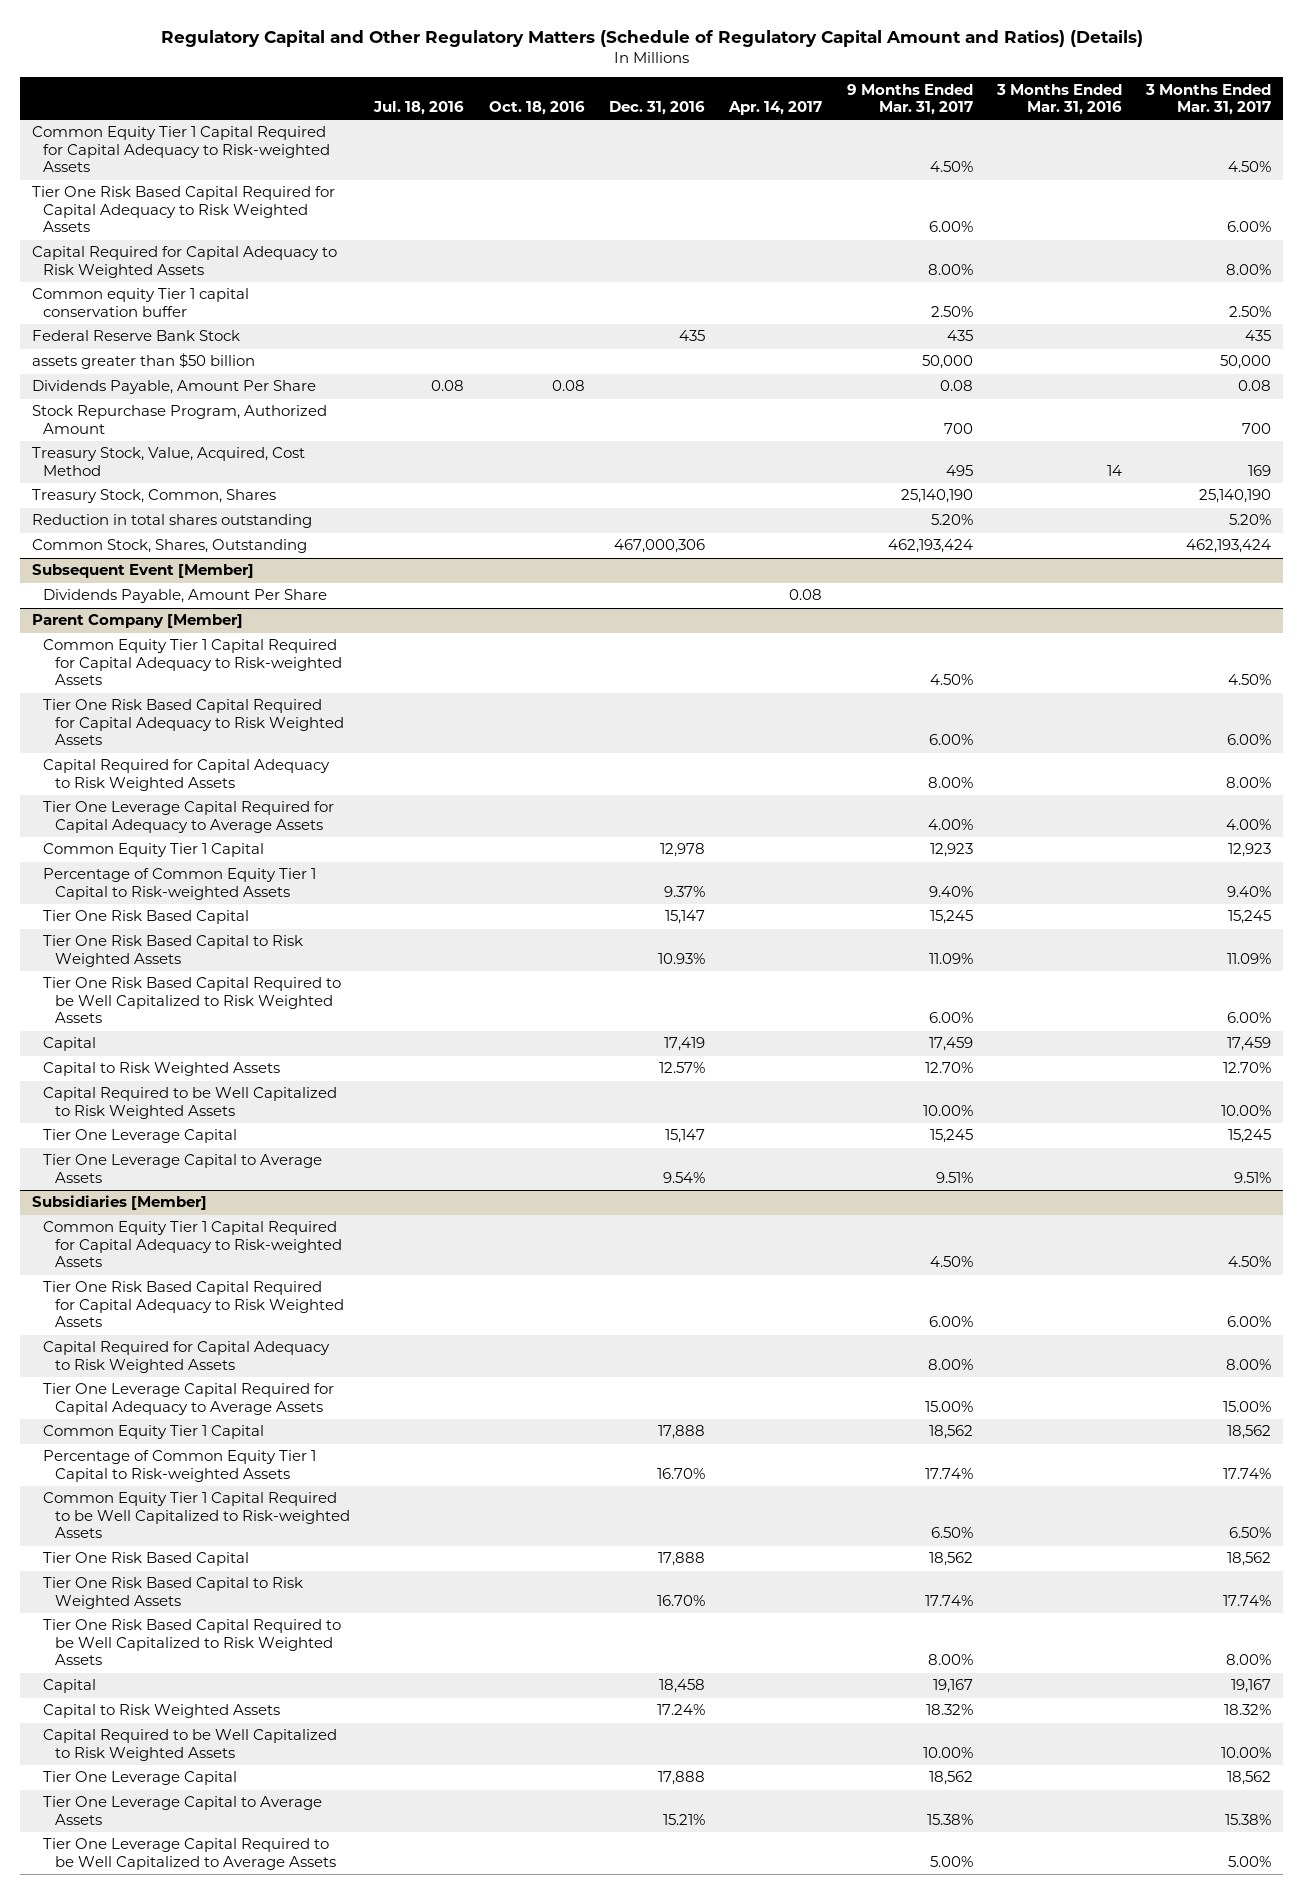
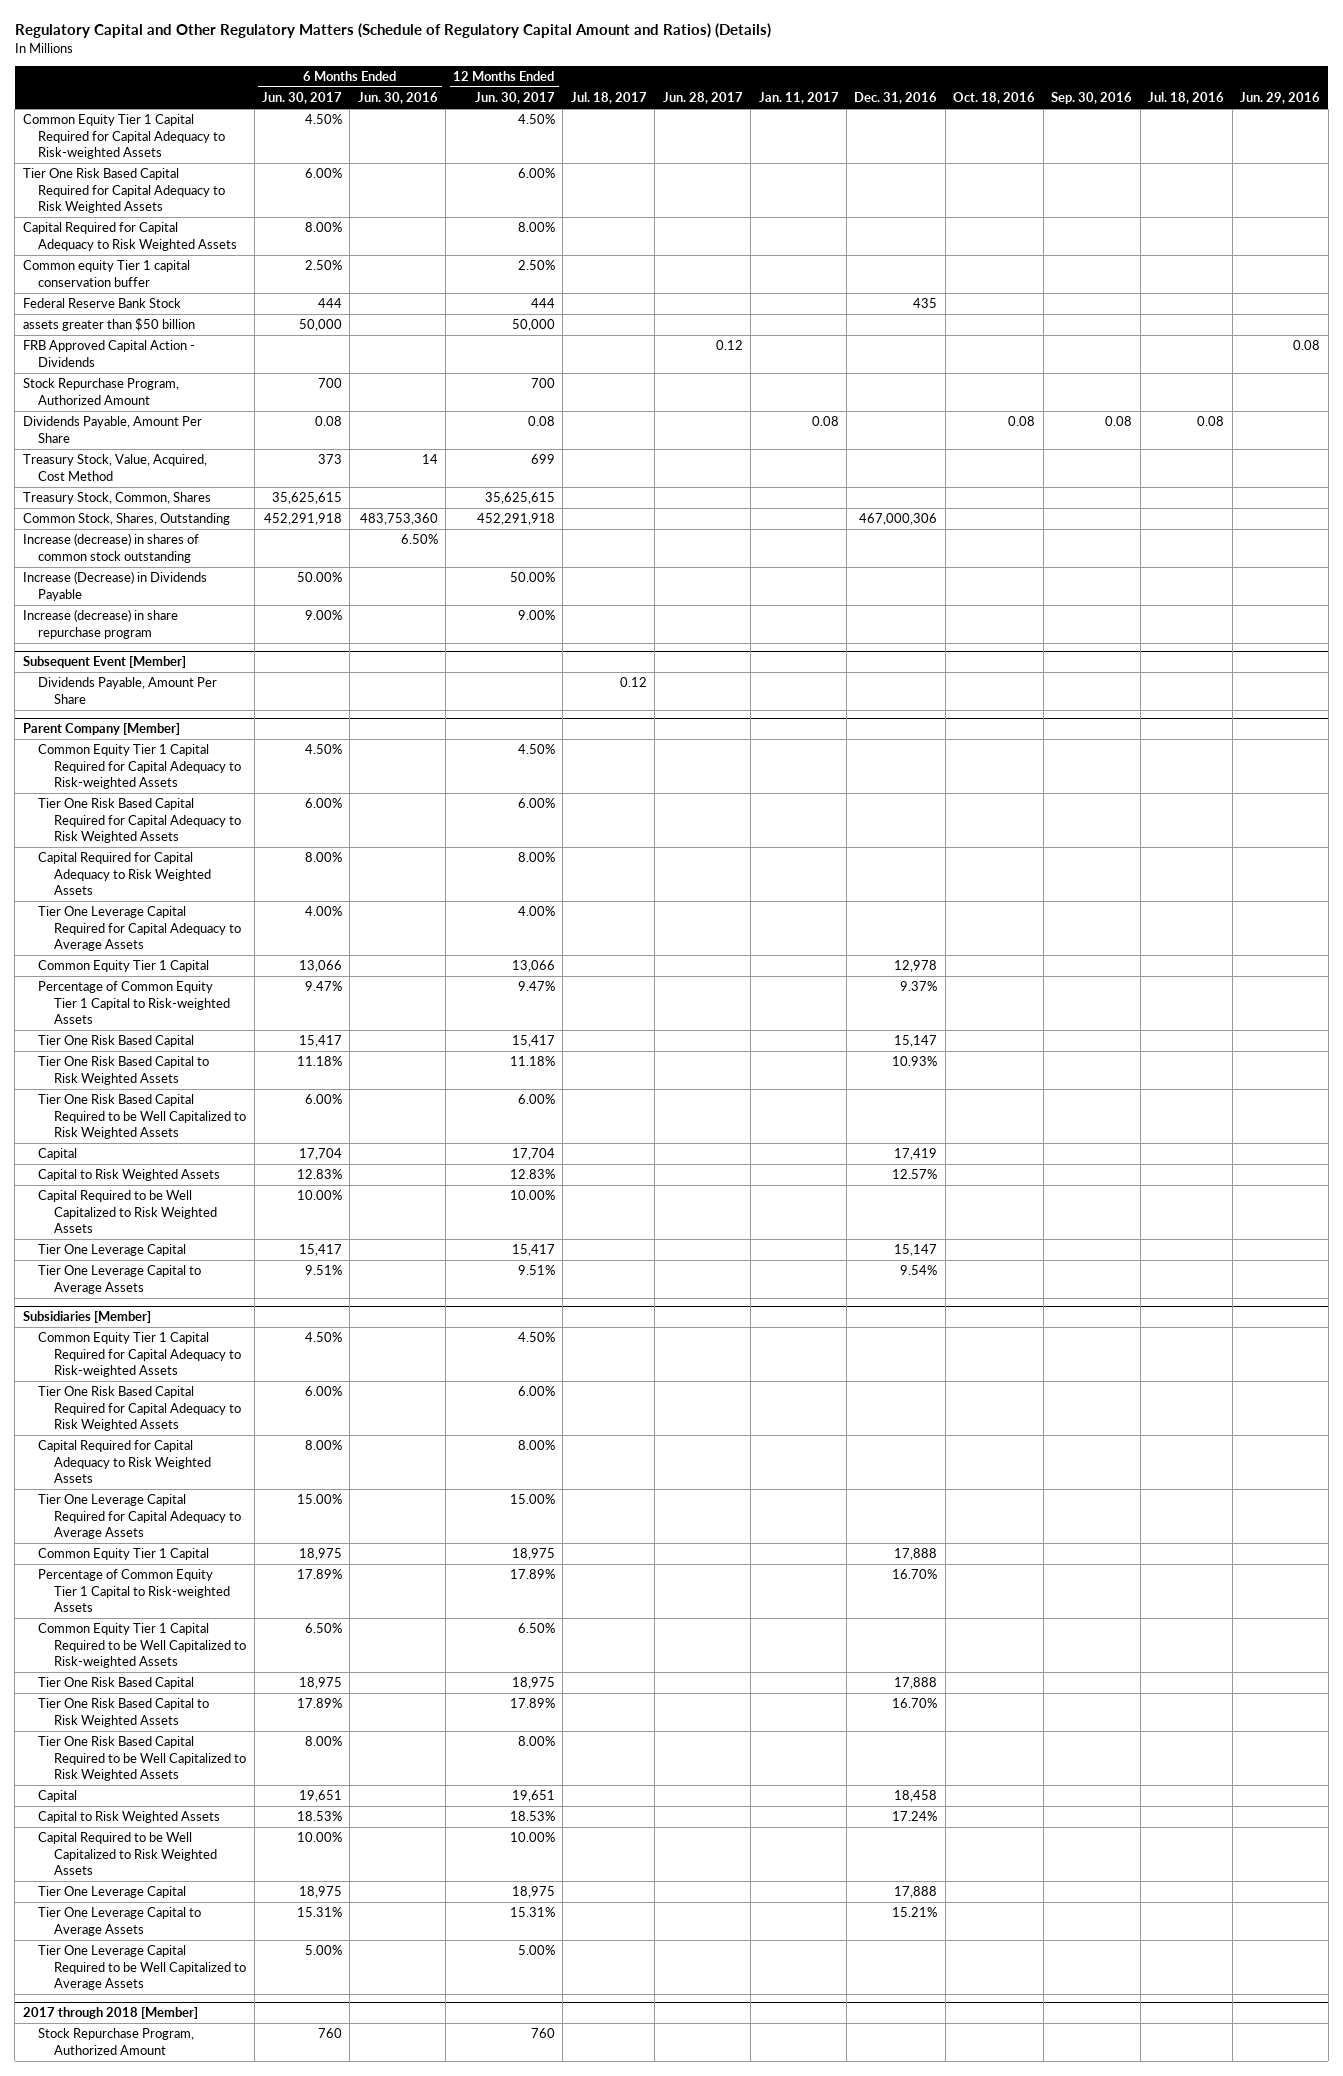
- | Jul. 18, 2016 | Oct. 18, 2016 | Dec. 31, 2016 | Apr. 14, 2017 | 9 Months Ended Mar. 31, 2017 | 3 Months Ended Mar. 31, 2016 | 3 Months Ended Mar. 31, 2017
+ | 6 Months Ended Jun. 30, 2017 | 6 Months Ended Jun. 30, 2016 | 12 Months Ended Jun. 30, 2017 | Jul. 18, 2017 | Jun. 28, 2017 | Jan. 11, 2017 | Dec. 31, 2016 | Oct. 18, 2016 | Sep. 30, 2016 | Jul. 18, 2016 | Jun. 29, 2016
+ FRB Approved Capital Action - Dividends | | | | | 0.12 | | | | | | 0.08
moved down: Dividends Payable, Amount Per Share | 0.08 | | 0.08 | | | 0.08 | | 0.08 | 0.08 | 0.08 |
- Reduction in total shares outstanding | | | | | 5.20% | | 5.20%
+ Increase (decrease) in shares of common stock outstanding | | 6.50% | | | | | | | | |
+ Increase (Decrease) in Dividends Payable | 50.00% | | 50.00% | | | | | | | |
+ Increase (decrease) in share repurchase program | 9.00% | | 9.00% | | | | | | | |
+ 2017 through 2018 [Member]
+ Stock Repurchase Program, Authorized Amount | 760 | | 760 | | | | | | | |

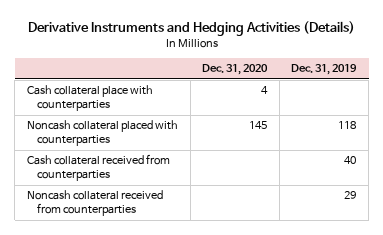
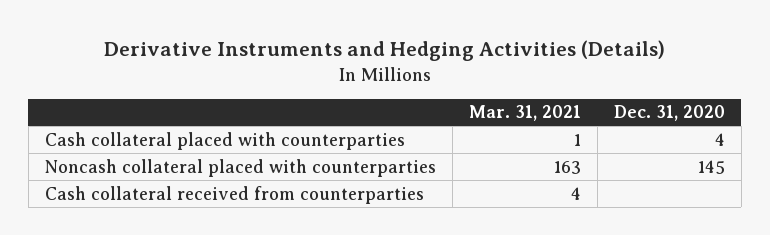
- | Dec. 31, 2020 | Dec. 31, 2019
+ | Mar. 31, 2021 | Dec. 31, 2020
- Cash collateral place with counterparties | 4 |
+ Cash collateral placed with counterparties | 1 | 4
- Noncash collateral received from counterparties | | 29

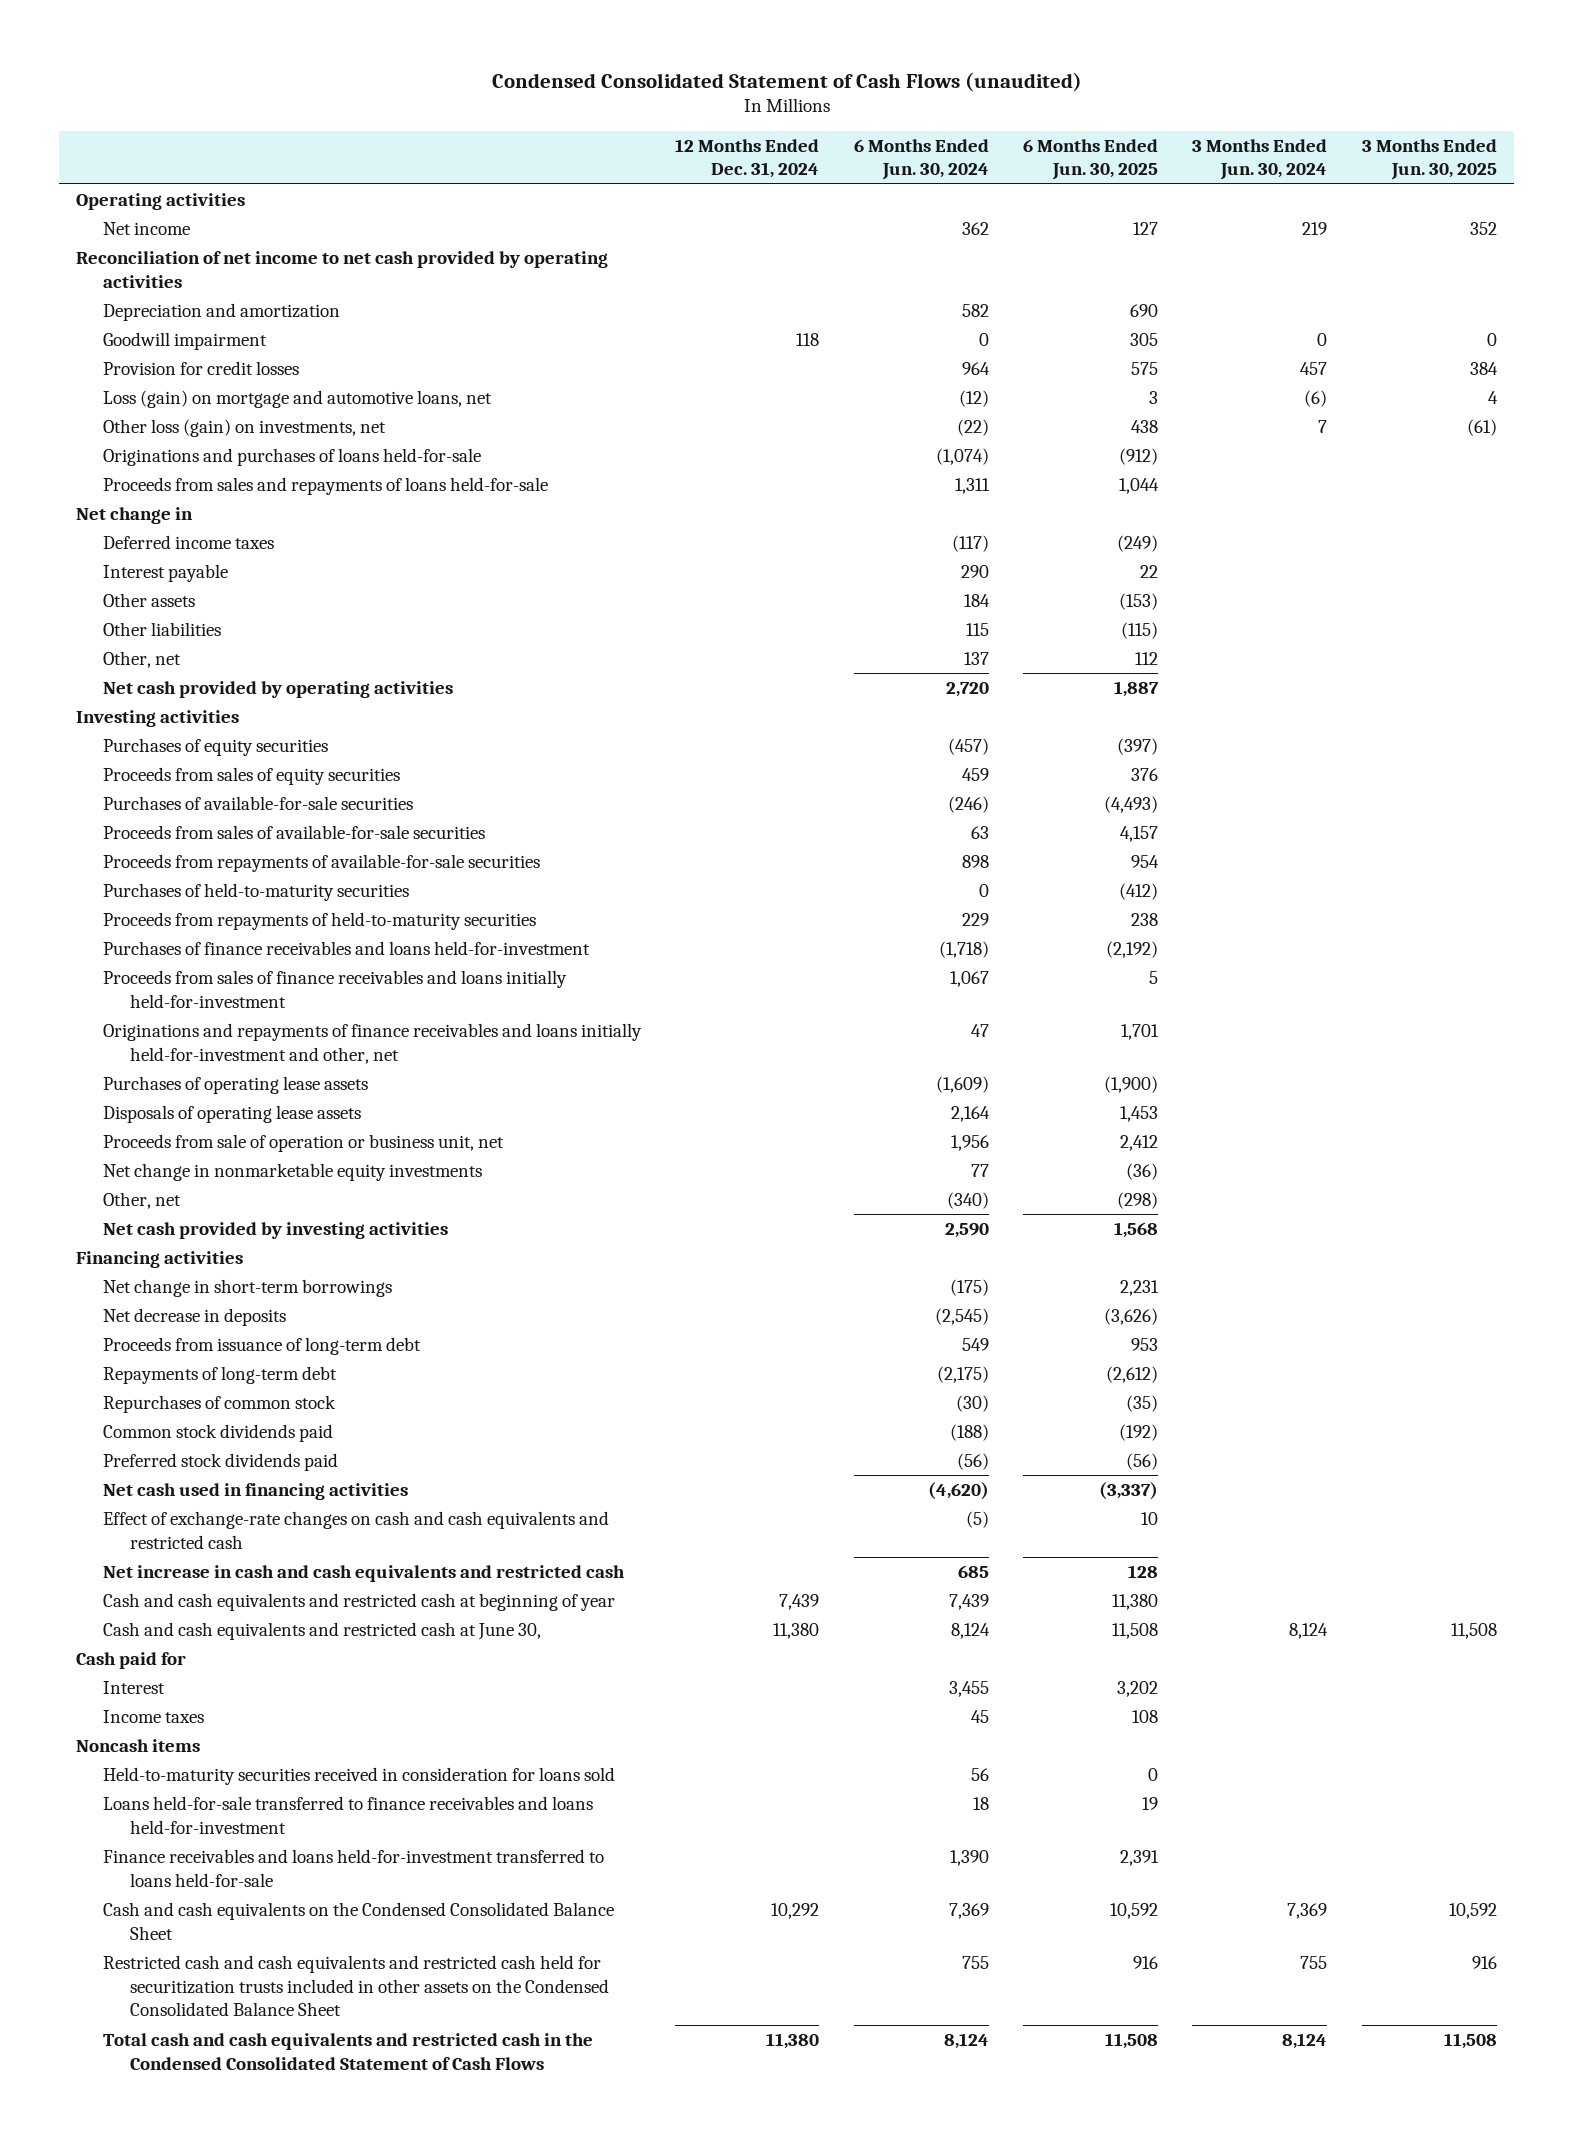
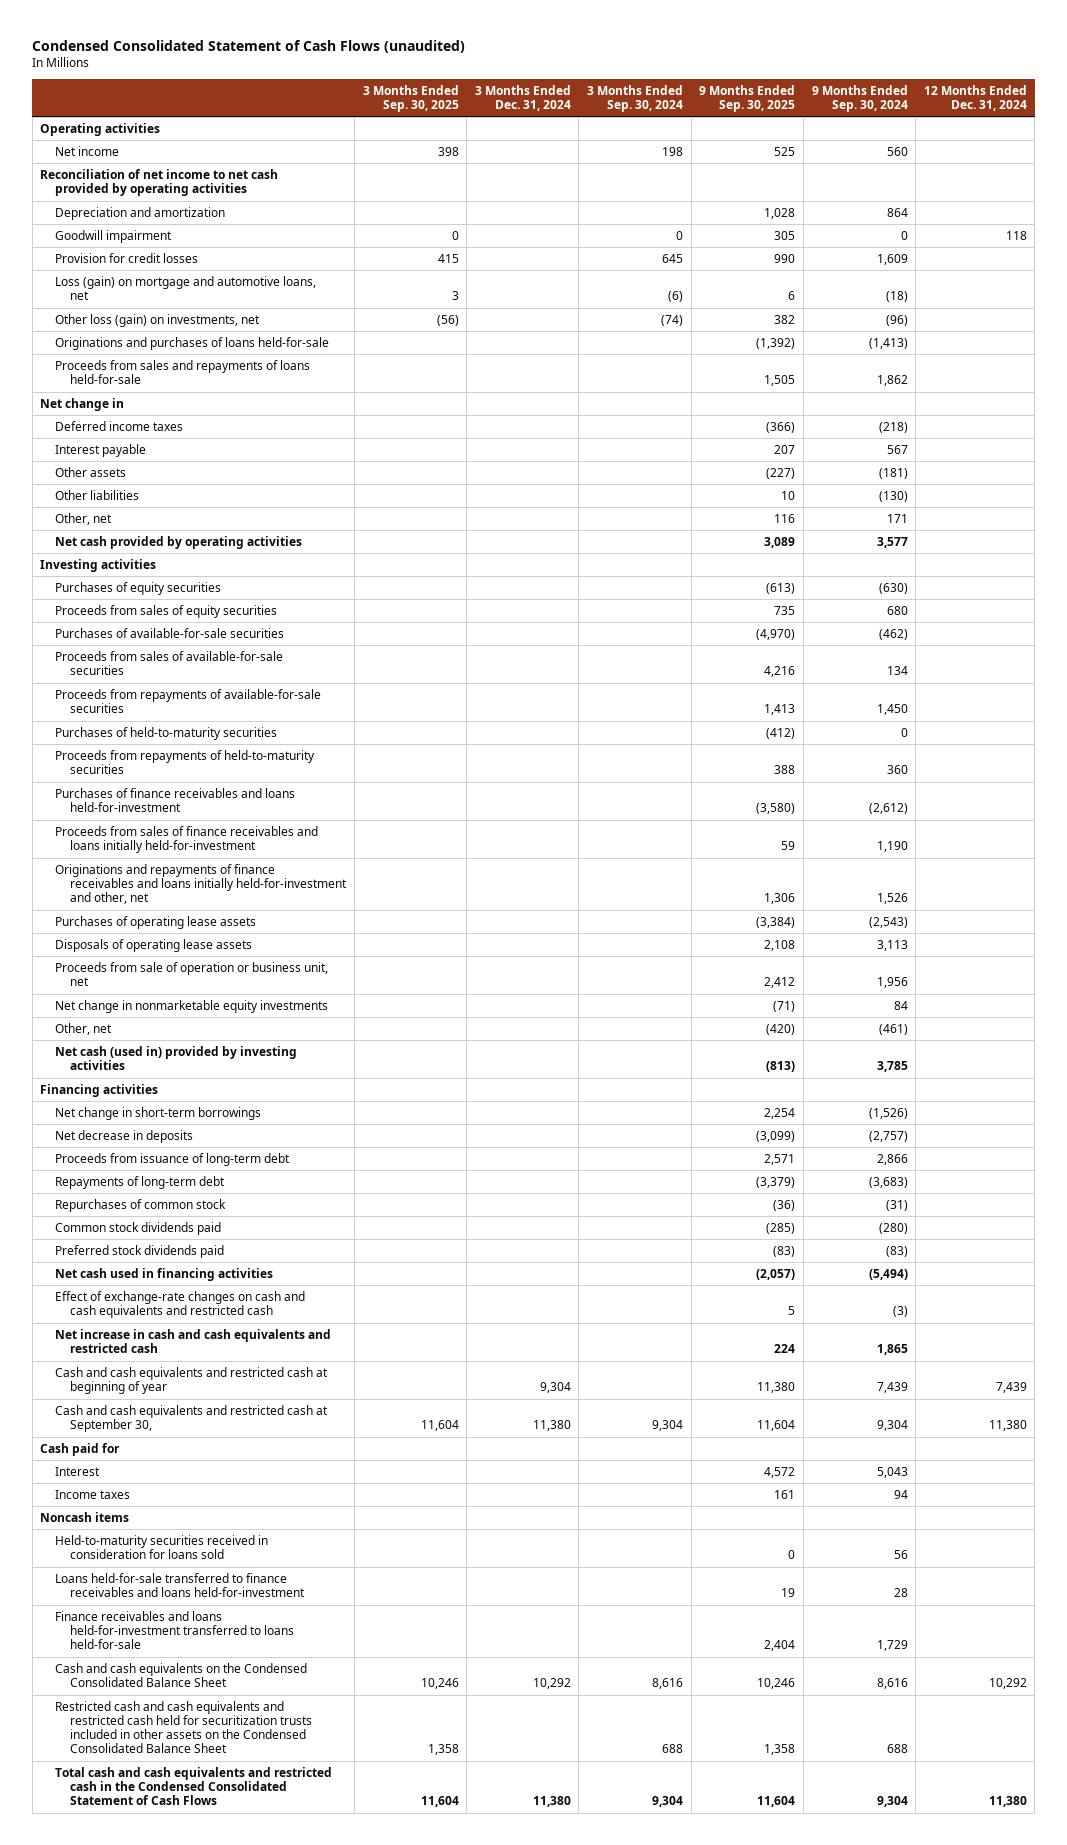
- | 12 Months Ended Dec. 31, 2024 | 6 Months Ended Jun. 30, 2024 | 6 Months Ended Jun. 30, 2025 | 3 Months Ended Jun. 30, 2024 | 3 Months Ended Jun. 30, 2025
+ | 3 Months Ended Sep. 30, 2025 | 3 Months Ended Dec. 31, 2024 | 3 Months Ended Sep. 30, 2024 | 9 Months Ended Sep. 30, 2025 | 9 Months Ended Sep. 30, 2024 | 12 Months Ended Dec. 31, 2024
- Net cash provided by investing activities | | 2,590 | 1,568 | |
+ Net cash (used in) provided by investing activities | | | | (813) | 3,785 |
- Cash and cash equivalents and restricted cash at June 30, | 11,380 | 8,124 | 11,508 | 8,124 | 11,508
+ Cash and cash equivalents and restricted cash at September 30, | 11,604 | 11,380 | 9,304 | 11,604 | 9,304 | 11,380

